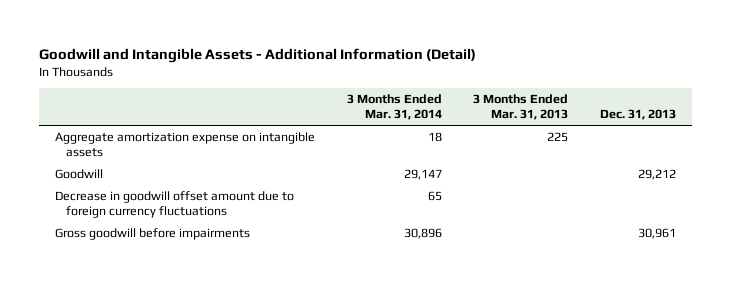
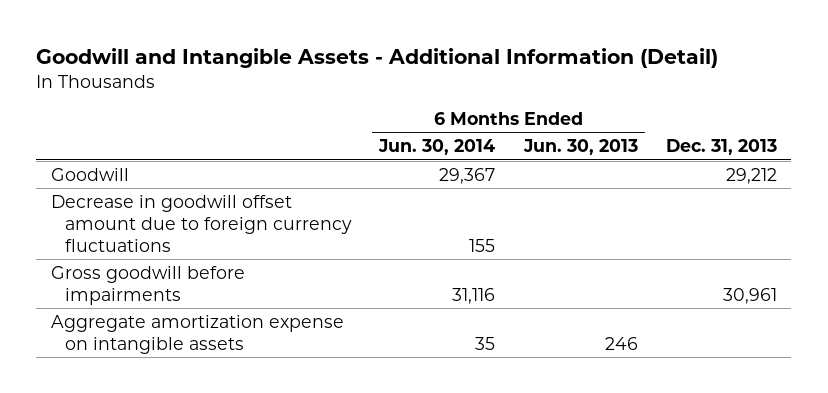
- | 3 Months Ended Mar. 31, 2014 | 3 Months Ended Mar. 31, 2013 | Dec. 31, 2013
+ | 6 Months Ended Jun. 30, 2014 | 6 Months Ended Jun. 30, 2013 | Dec. 31, 2013
moved down: Aggregate amortization expense on intangible assets | 35 | 246 |

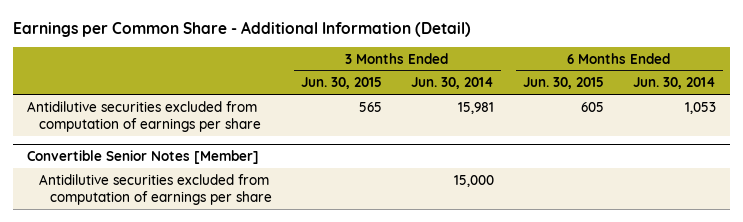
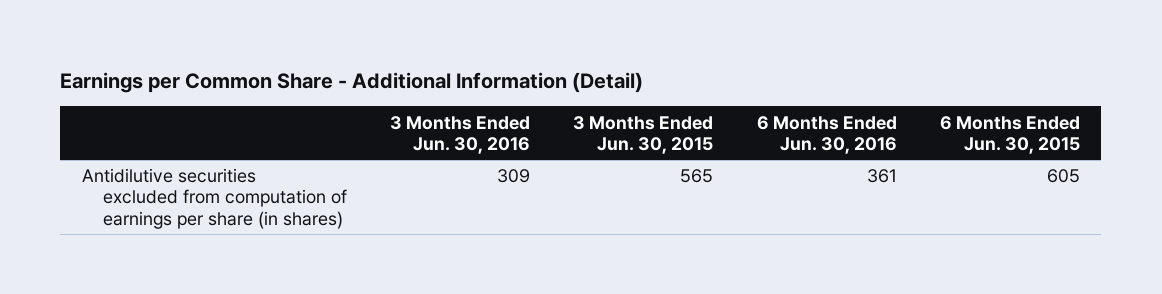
- | 3 Months Ended Jun. 30, 2015 | 3 Months Ended Jun. 30, 2014 | 6 Months Ended Jun. 30, 2015 | 6 Months Ended Jun. 30, 2014
+ | 3 Months Ended Jun. 30, 2016 | 3 Months Ended Jun. 30, 2015 | 6 Months Ended Jun. 30, 2016 | 6 Months Ended Jun. 30, 2015
- Antidilutive securities excluded from computation of earnings per share | 565 | 15,981 | 605 | 1,053
- Convertible Senior Notes [Member]
- Antidilutive securities excluded from computation of earnings per share | | 15,000 | |
+ Antidilutive securities excluded from computation of earnings per share (in shares) | 309 | 565 | 361 | 605

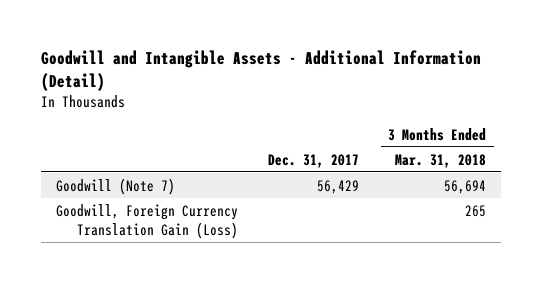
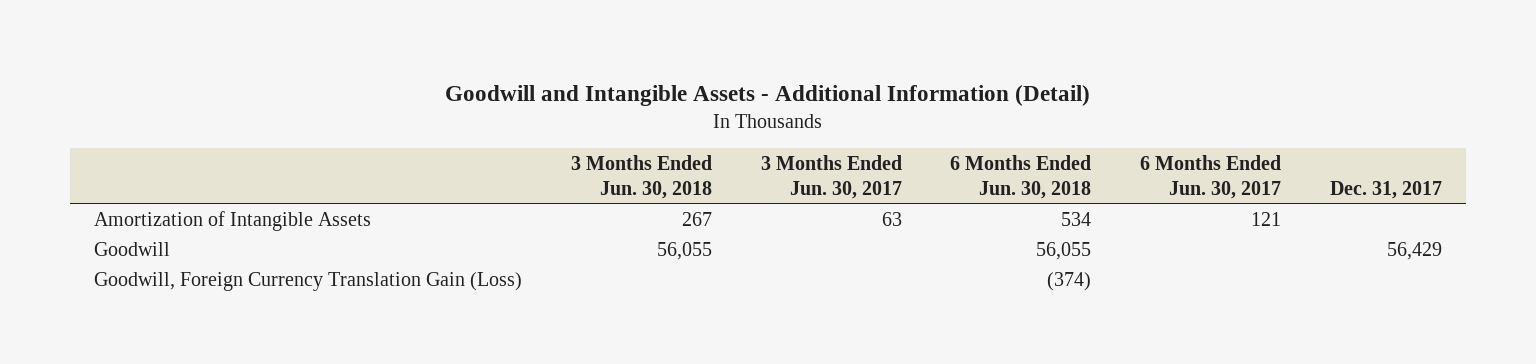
- | Dec. 31, 2017 | 3 Months Ended Mar. 31, 2018
+ | 3 Months Ended Jun. 30, 2018 | 3 Months Ended Jun. 30, 2017 | 6 Months Ended Jun. 30, 2018 | 6 Months Ended Jun. 30, 2017 | Dec. 31, 2017
- Goodwill (Note 7) | 56,429 | 56,694
+ Amortization of Intangible Assets | 267 | 63 | 534 | 121 |
+ Goodwill | 56,055 | | 56,055 | | 56,429

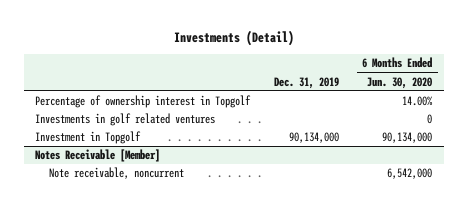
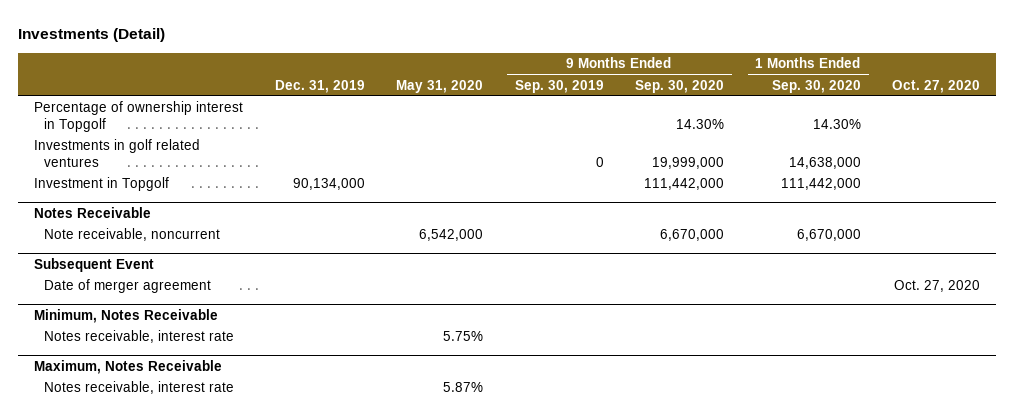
- | Dec. 31, 2019 | 6 Months Ended Jun. 30, 2020
+ | Dec. 31, 2019 | May 31, 2020 | 9 Months Ended Sep. 30, 2019 | 9 Months Ended Sep. 30, 2020 | 1 Months Ended Sep. 30, 2020 | Oct. 27, 2020
- Notes Receivable [Member]
+ Notes Receivable
+ Subsequent Event
+ Date of merger agreement | | | | | | Oct. 27, 2020
+ Minimum, Notes Receivable
+ Notes receivable, interest rate | | 5.75% | | | |
+ Maximum, Notes Receivable
+ Notes receivable, interest rate | | 5.87% | | | |

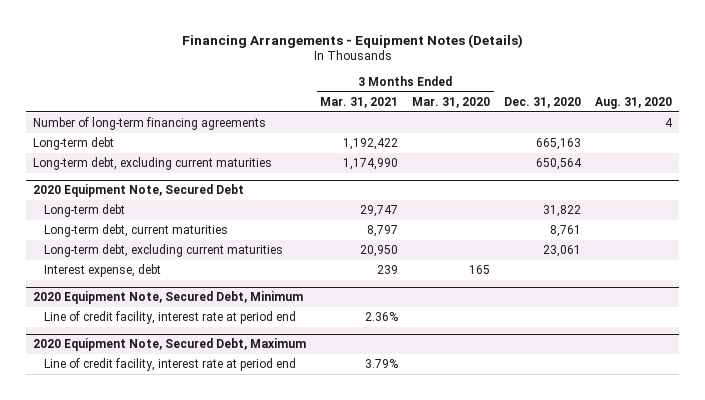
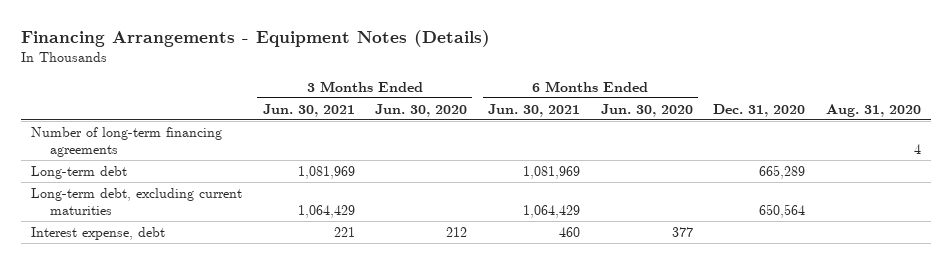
- | 3 Months Ended Mar. 31, 2021 | 3 Months Ended Mar. 31, 2020 | Dec. 31, 2020 | Aug. 31, 2020
+ | 3 Months Ended Jun. 30, 2021 | 3 Months Ended Jun. 30, 2020 | 6 Months Ended Jun. 30, 2021 | 6 Months Ended Jun. 30, 2020 | Dec. 31, 2020 | Aug. 31, 2020
- Long-term debt | 1,192,422 | | 665,163 |
+ Long-term debt | 1,081,969 | | 1,081,969 | | 665,289 |
- 2020 Equipment Note, Secured Debt
- Long-term debt | 29,747 | | 31,822 |
- Long-term debt, current maturities | 8,797 | | 8,761 |
- Long-term debt, excluding current maturities | 20,950 | | 23,061 |
- Interest expense, debt | 239 | 165 | |
- 2020 Equipment Note, Secured Debt, Minimum
- Line of credit facility, interest rate at period end | 2.36% | | |
- 2020 Equipment Note, Secured Debt, Maximum
- Line of credit facility, interest rate at period end | 3.79% | | |
+ Interest expense, debt | 221 | 212 | 460 | 377 | |

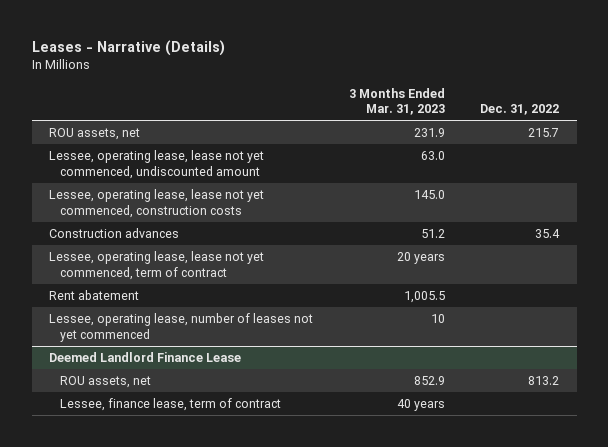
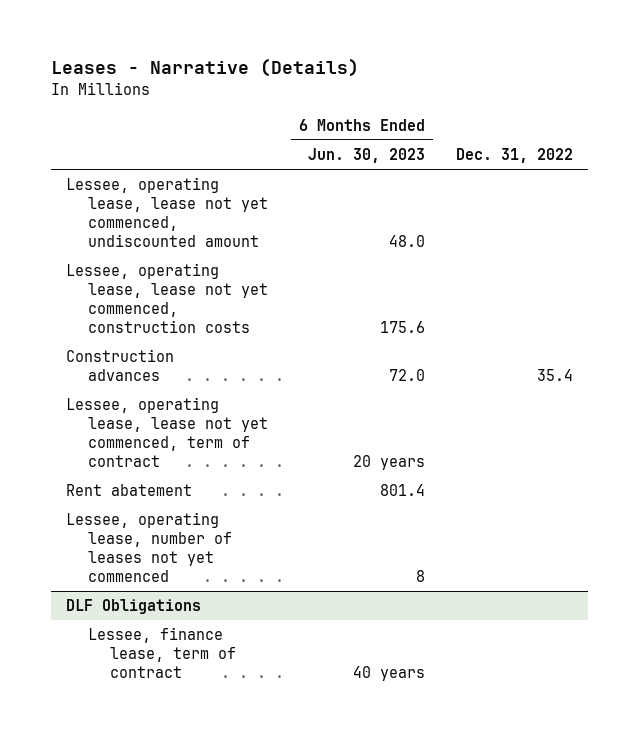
- | 3 Months Ended Mar. 31, 2023 | Dec. 31, 2022
+ | 6 Months Ended Jun. 30, 2023 | Dec. 31, 2022
- ROU assets, net | 231.9 | 215.7
- Deemed Landlord Finance Lease
- ROU assets, net | 852.9 | 813.2
- Lessee, finance lease, term of contract | 40 years |
+ DLF Obligations
+ Lessee, finance lease, term of contract | 40 years |

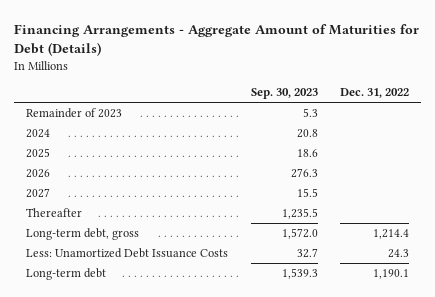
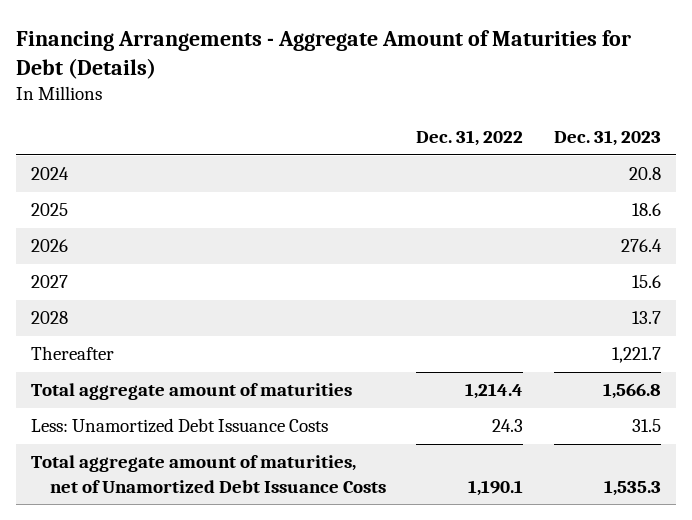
- | Sep. 30, 2023 | Dec. 31, 2022
+ | Dec. 31, 2022 | Dec. 31, 2023
- Remainder of 2023 | 5.3 |
+ 2028 | | 13.7
- Long-term debt, gross | 1,572.0 | 1,214.4
+ Total aggregate amount of maturities | 1,214.4 | 1,566.8
- Long-term debt | 1,539.3 | 1,190.1
+ Total aggregate amount of maturities, net of Unamortized Debt Issuance Costs | 1,190.1 | 1,535.3

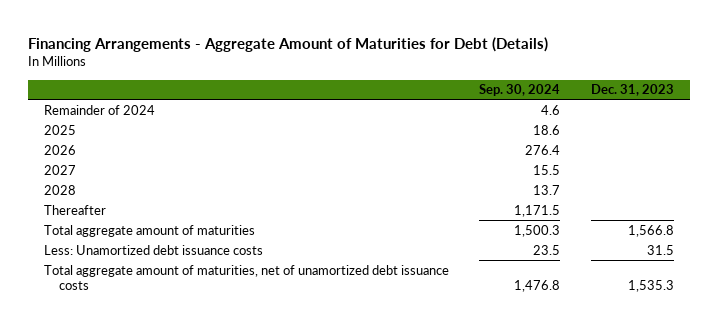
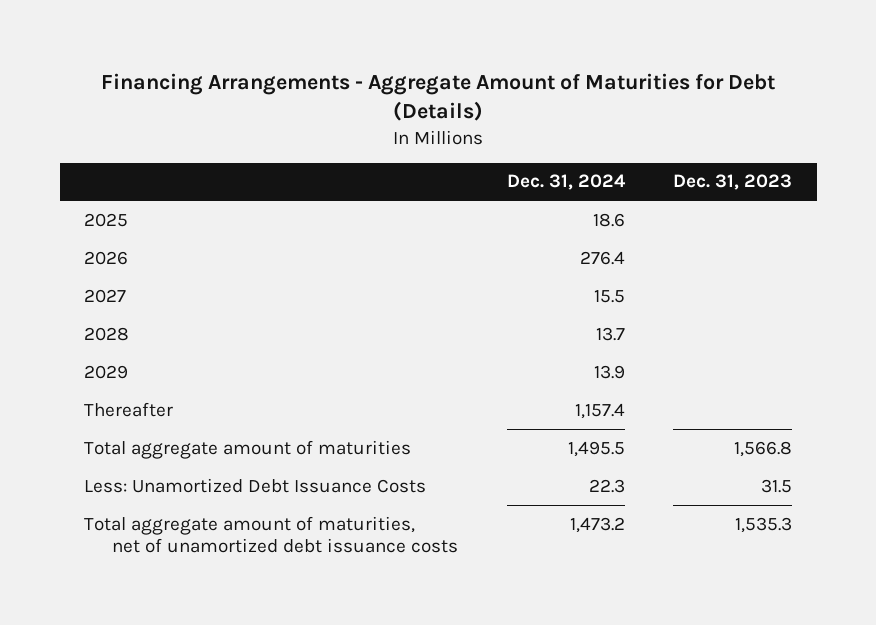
- | Sep. 30, 2024 | Dec. 31, 2023
+ | Dec. 31, 2024 | Dec. 31, 2023
- Remainder of 2024 | 4.6 |
+ 2029 | 13.9 |
- Less: Unamortized debt issuance costs | 23.5 | 31.5
+ Less: Unamortized Debt Issuance Costs | 22.3 | 31.5

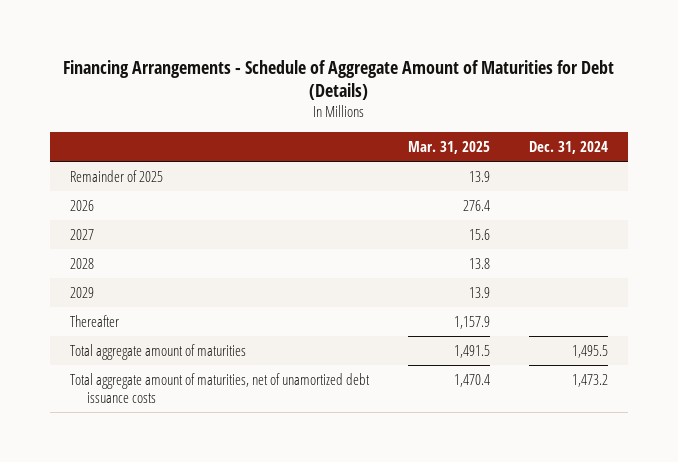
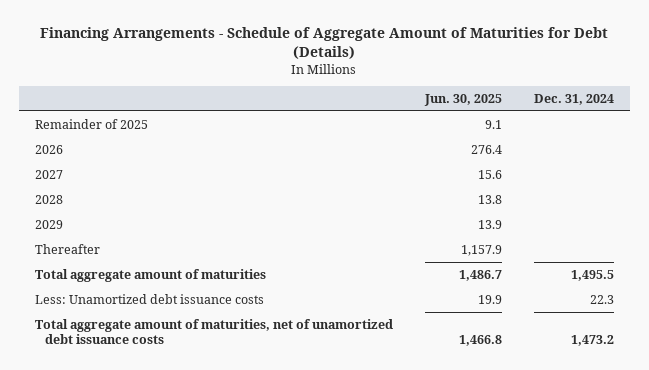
- | Mar. 31, 2025 | Dec. 31, 2024
+ | Jun. 30, 2025 | Dec. 31, 2024
+ Less: Unamortized debt issuance costs | 19.9 | 22.3

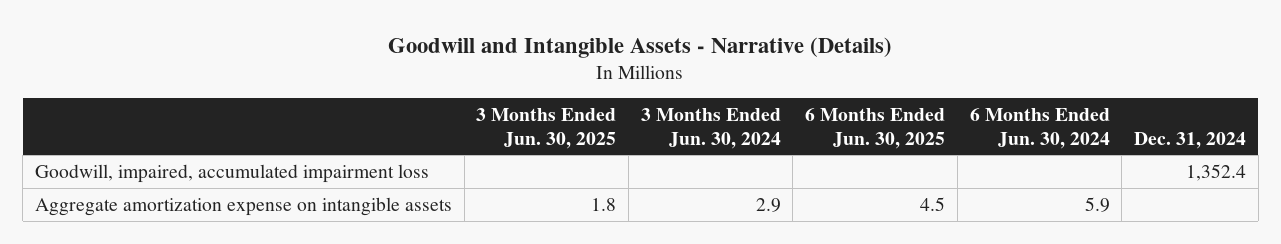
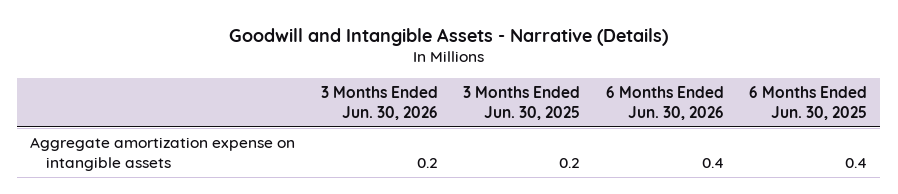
- | 3 Months Ended Jun. 30, 2025 | 3 Months Ended Jun. 30, 2024 | 6 Months Ended Jun. 30, 2025 | 6 Months Ended Jun. 30, 2024 | Dec. 31, 2024
+ | 3 Months Ended Jun. 30, 2026 | 3 Months Ended Jun. 30, 2025 | 6 Months Ended Jun. 30, 2026 | 6 Months Ended Jun. 30, 2025
- Goodwill, impaired, accumulated impairment loss | | | | | 1,352.4
- Aggregate amortization expense on intangible assets | 1.8 | 2.9 | 4.5 | 5.9 |
+ Aggregate amortization expense on intangible assets | 0.2 | 0.2 | 0.4 | 0.4

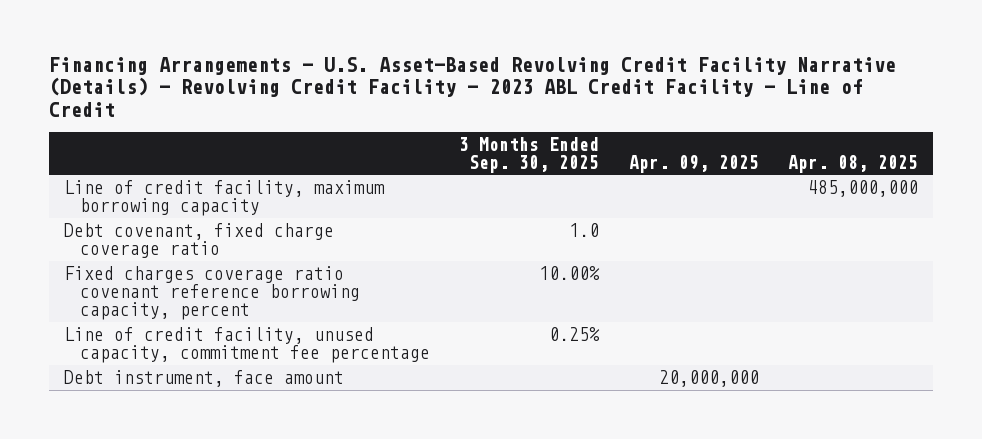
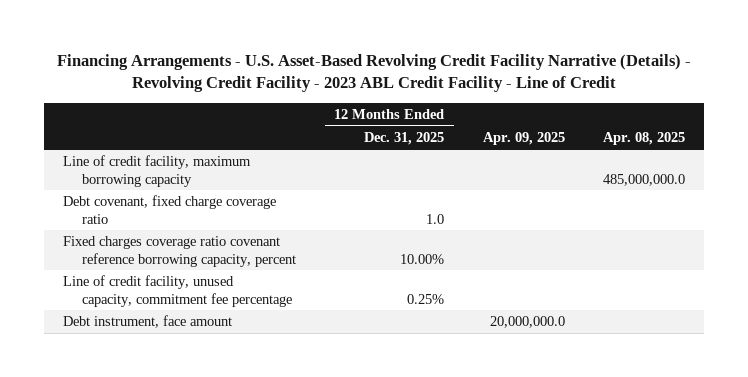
- | 3 Months Ended Sep. 30, 2025 | Apr. 09, 2025 | Apr. 08, 2025
+ | 12 Months Ended Dec. 31, 2025 | Apr. 09, 2025 | Apr. 08, 2025
- Line of credit facility, maximum borrowing capacity | | | 485,000,000
+ Line of credit facility, maximum borrowing capacity | | | 485,000,000.0
- Debt instrument, face amount | | 20,000,000 |
+ Debt instrument, face amount | | 20,000,000.0 |

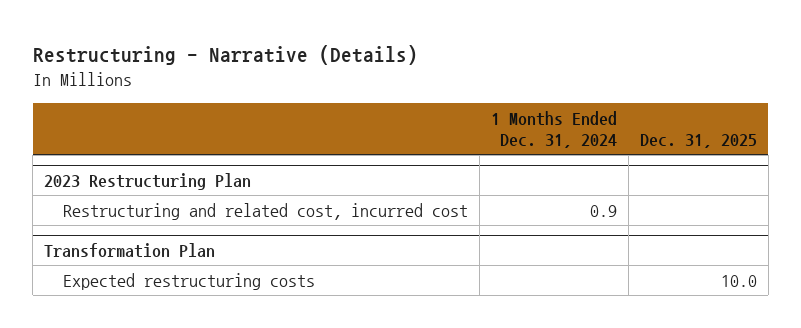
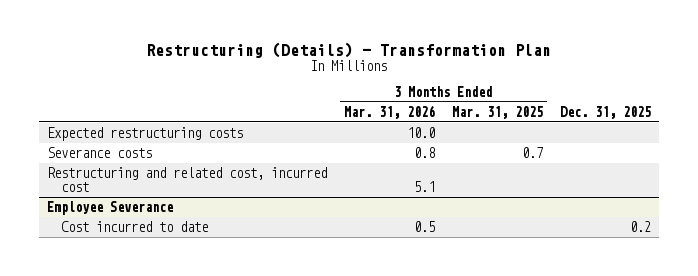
- Restructuring - Narrative (Details)
+ Restructuring (Details) - Transformation Plan
- | 1 Months Ended Dec. 31, 2024 | Dec. 31, 2025
+ | 3 Months Ended Mar. 31, 2026 | 3 Months Ended Mar. 31, 2025 | Dec. 31, 2025
- 2023 Restructuring Plan
- Restructuring and related cost, incurred cost | 0.9 |
- Transformation Plan
- Expected restructuring costs | | 10.0
+ Expected restructuring costs | 10.0 | |
+ Severance costs | 0.8 | 0.7 |
+ Restructuring and related cost, incurred cost | 5.1 | |
+ Employee Severance
+ Cost incurred to date | 0.5 | | 0.2

